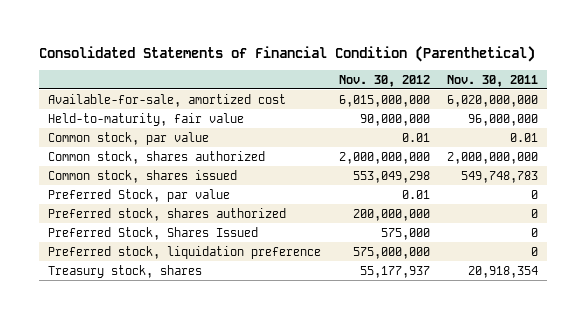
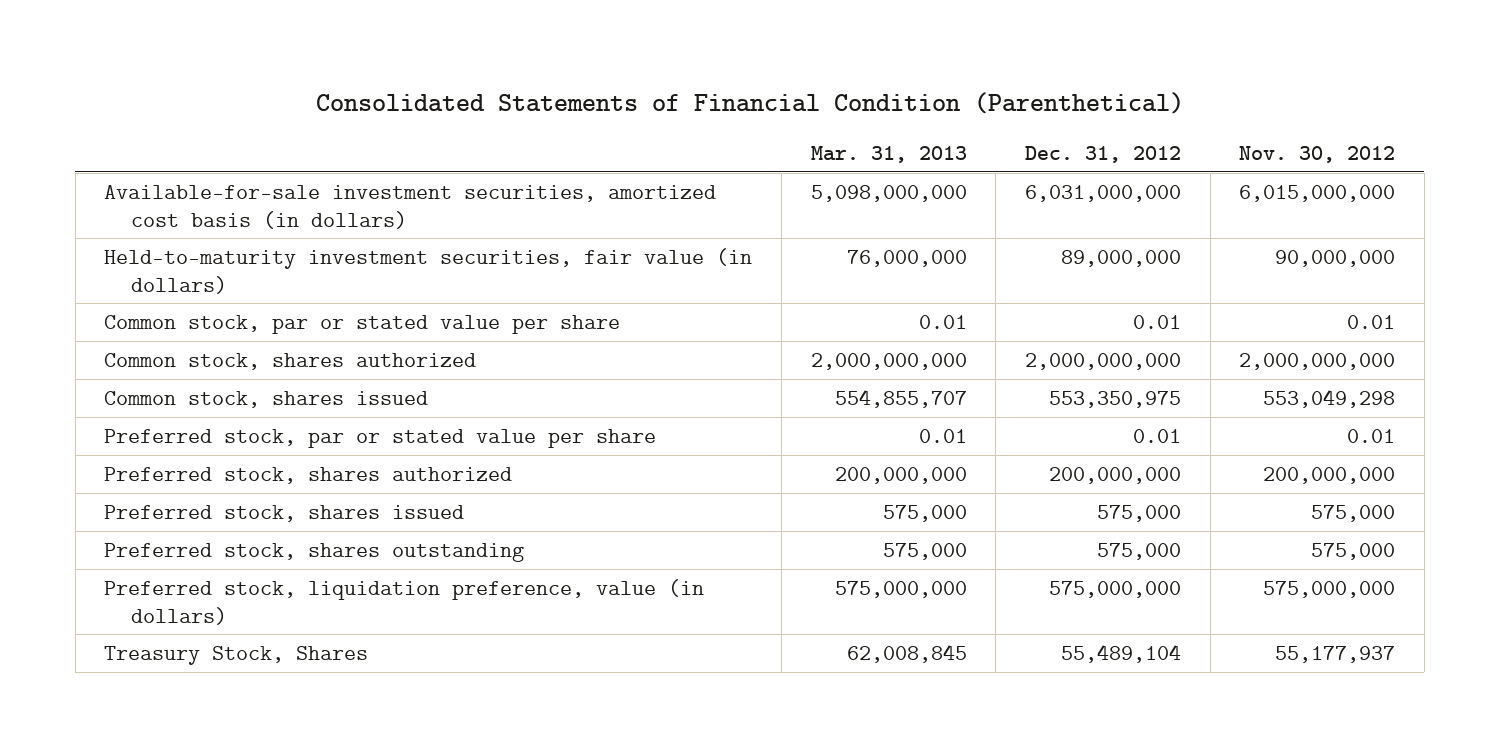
- | Nov. 30, 2012 | Nov. 30, 2011
+ | Mar. 31, 2013 | Dec. 31, 2012 | Nov. 30, 2012
- Available-for-sale, amortized cost | 6,015,000,000 | 6,020,000,000
- Held-to-maturity, fair value | 90,000,000 | 96,000,000
- Common stock, par value | 0.01 | 0.01
+ Available-for-sale investment securities, amortized cost basis (in dollars) | 5,098,000,000 | 6,031,000,000 | 6,015,000,000
+ Held-to-maturity investment securities, fair value (in dollars) | 76,000,000 | 89,000,000 | 90,000,000
+ Common stock, par or stated value per share | 0.01 | 0.01 | 0.01
- Preferred Stock, par value | 0.01 | 0
+ Preferred stock, par or stated value per share | 0.01 | 0.01 | 0.01
- Preferred Stock, Shares Issued | 575,000 | 0
- Preferred stock, liquidation preference | 575,000,000 | 0
- Treasury stock, shares | 55,177,937 | 20,918,354
+ Preferred stock, shares issued | 575,000 | 575,000 | 575,000
+ Preferred stock, shares outstanding | 575,000 | 575,000 | 575,000
+ Preferred stock, liquidation preference, value (in dollars) | 575,000,000 | 575,000,000 | 575,000,000
+ Treasury Stock, Shares | 62,008,845 | 55,489,104 | 55,177,937

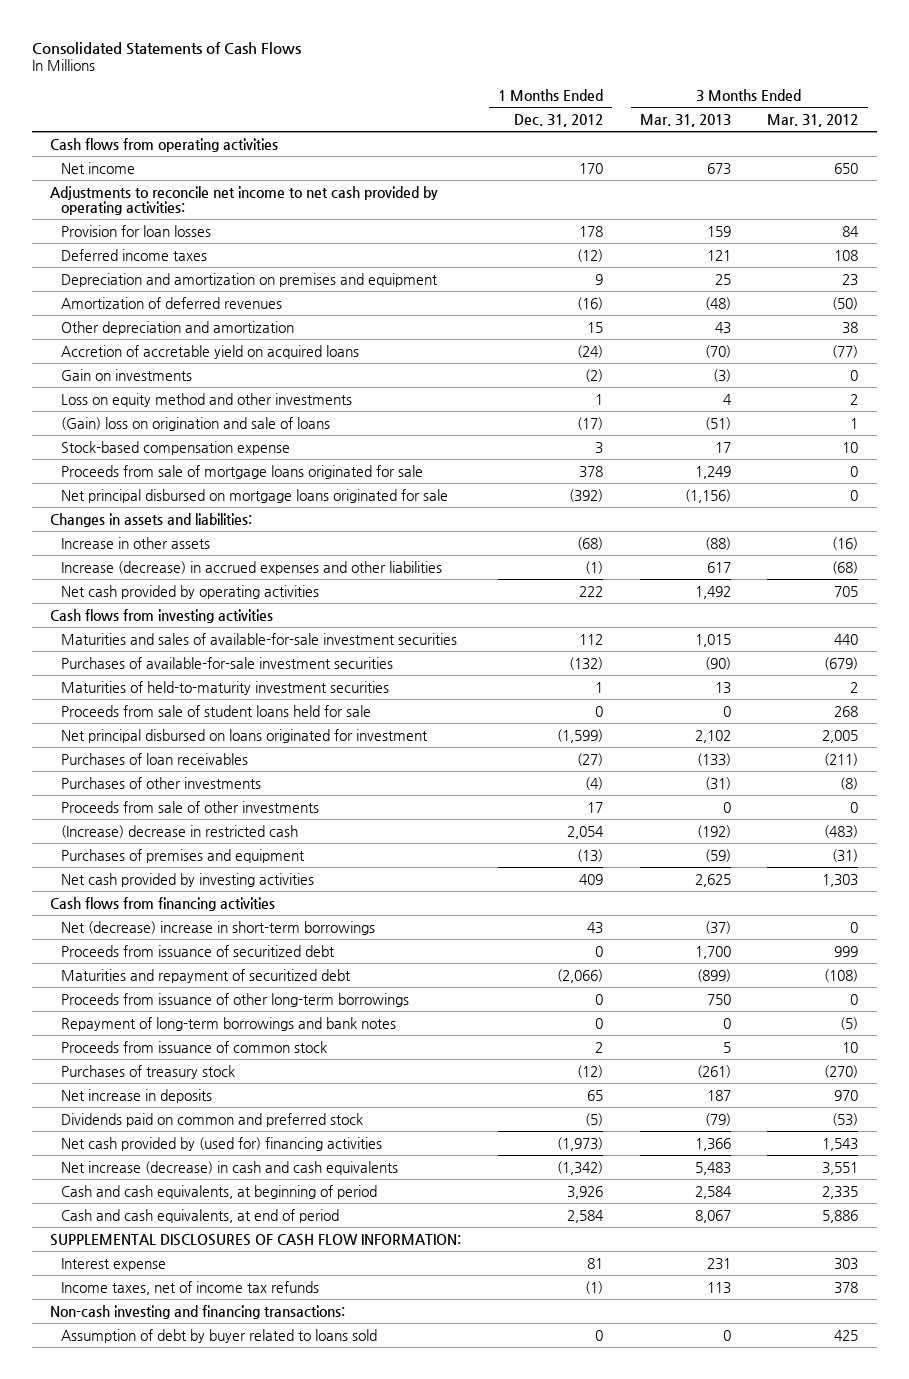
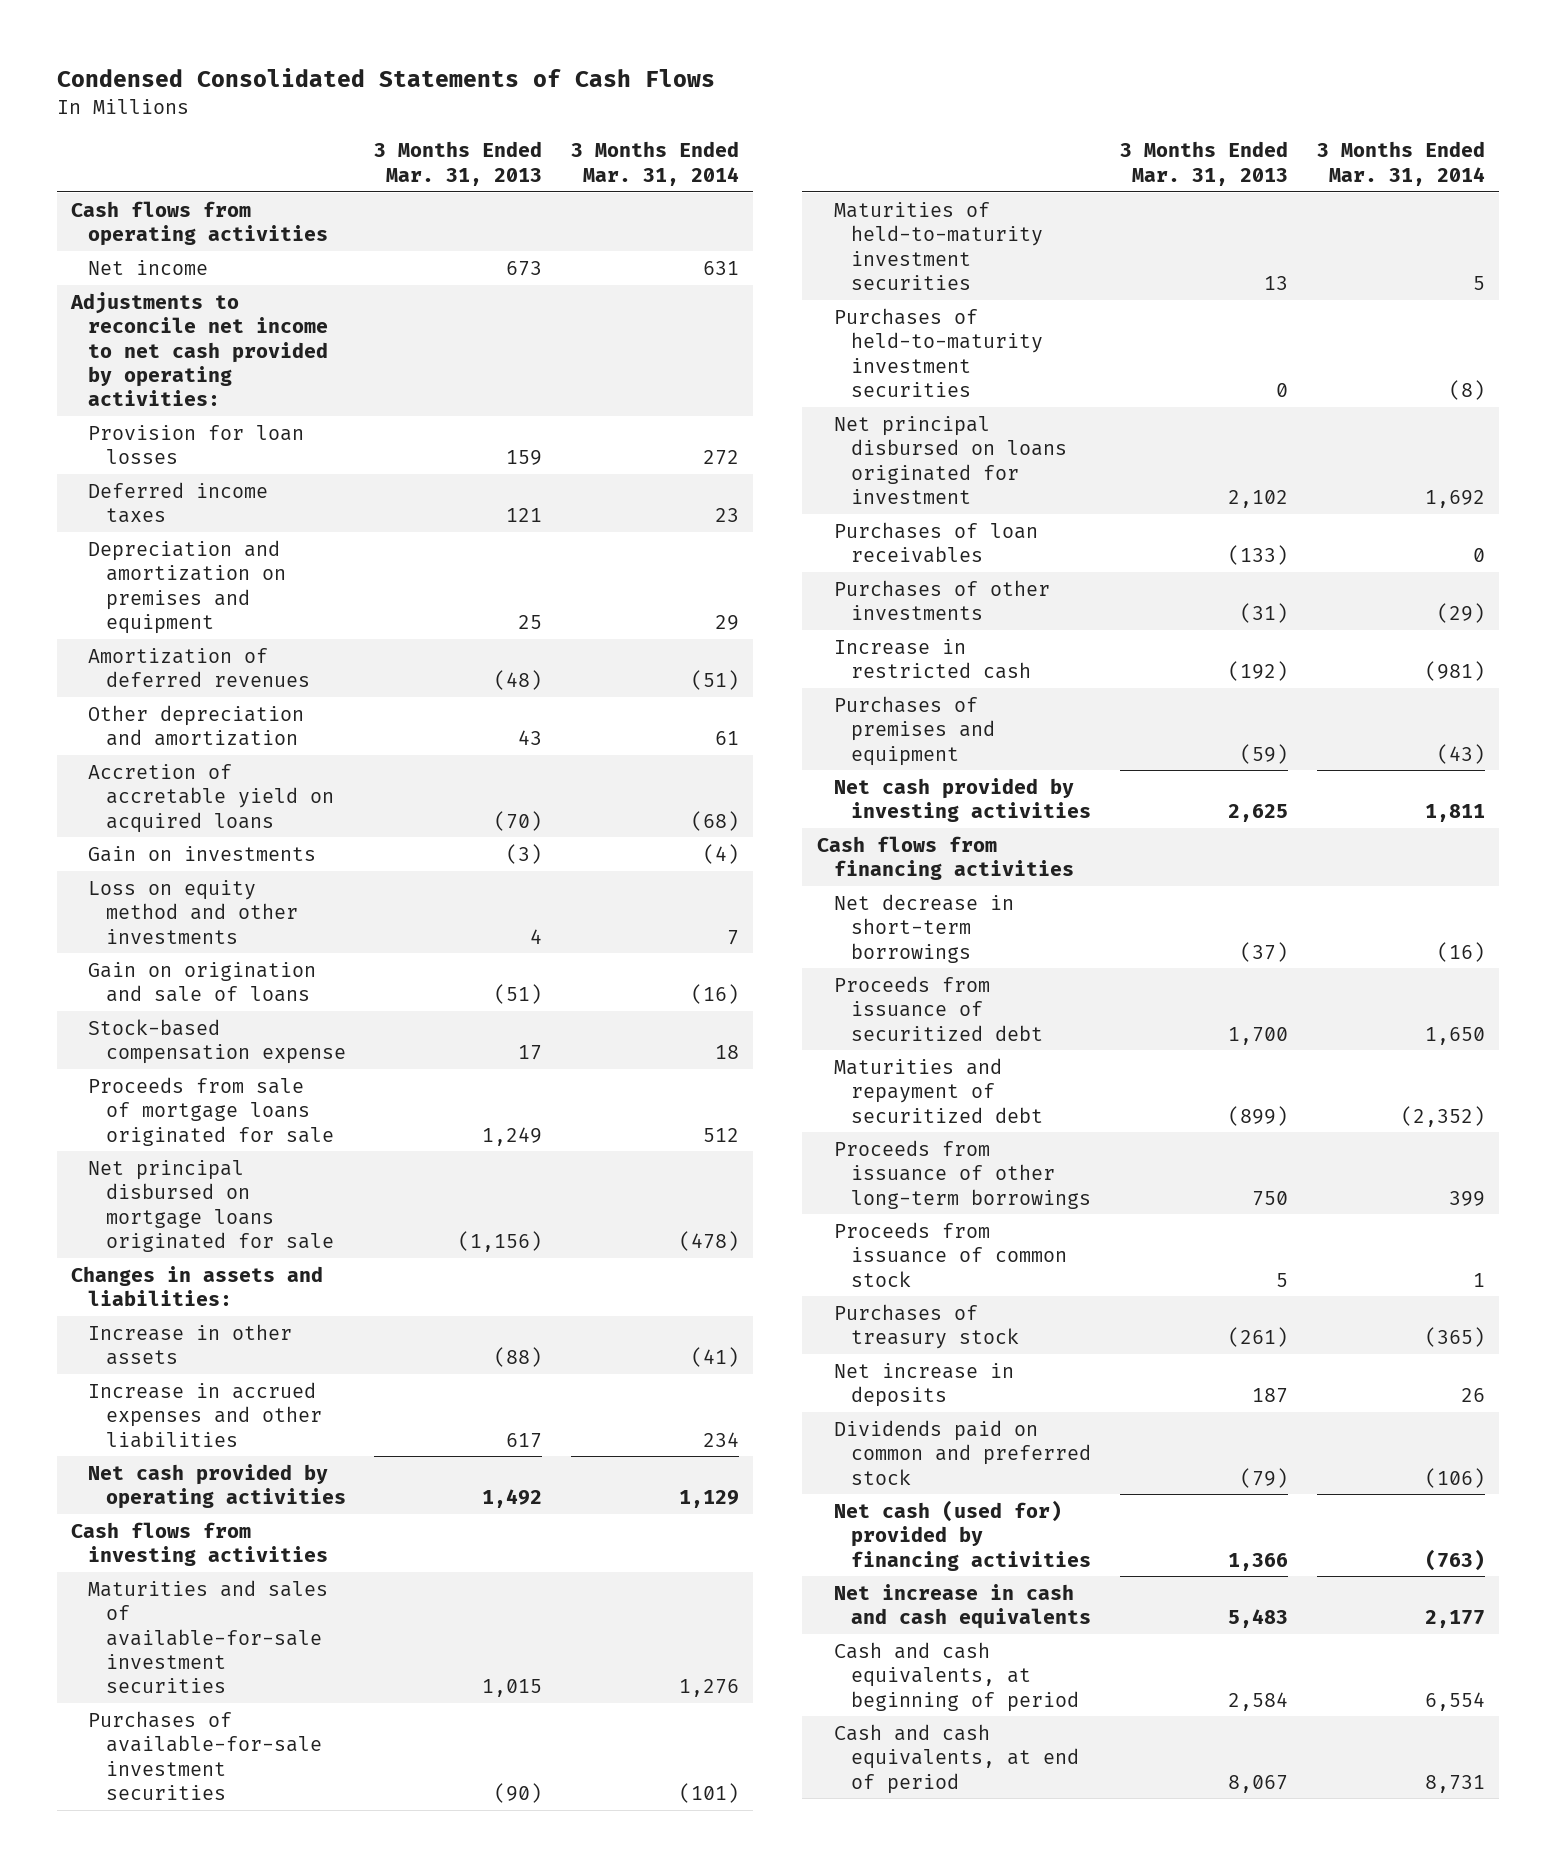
- Consolidated Statements of Cash Flows
+ Condensed Consolidated Statements of Cash Flows
- | 1 Months Ended Dec. 31, 2012 | 3 Months Ended Mar. 31, 2013 | 3 Months Ended Mar. 31, 2012
+ | 3 Months Ended Mar. 31, 2013 | 3 Months Ended Mar. 31, 2014
- (Gain) loss on origination and sale of loans | (17) | (51) | 1
+ Gain on origination and sale of loans | (51) | (16)
- Increase (decrease) in accrued expenses and other liabilities | (1) | 617 | (68)
+ Increase in accrued expenses and other liabilities | 617 | 234
- Proceeds from sale of student loans held for sale | 0 | 0 | 268
+ Purchases of held-to-maturity investment securities | 0 | (8)
- Proceeds from sale of other investments | 17 | 0 | 0
- (Increase) decrease in restricted cash | 2,054 | (192) | (483)
+ Increase in restricted cash | (192) | (981)
- Net (decrease) increase in short-term borrowings | 43 | (37) | 0
+ Net decrease in short-term borrowings | (37) | (16)
- Repayment of long-term borrowings and bank notes | 0 | 0 | (5)
- Net cash provided by (used for) financing activities | (1,973) | 1,366 | 1,543
- Net increase (decrease) in cash and cash equivalents | (1,342) | 5,483 | 3,551
+ Net cash (used for) provided by financing activities | 1,366 | (763)
+ Net increase in cash and cash equivalents | 5,483 | 2,177
- SUPPLEMENTAL DISCLOSURES OF CASH FLOW INFORMATION:
- Interest expense | 81 | 231 | 303
- Income taxes, net of income tax refunds | (1) | 113 | 378
- Non-cash investing and financing transactions:
- Assumption of debt by buyer related to loans sold | 0 | 0 | 425

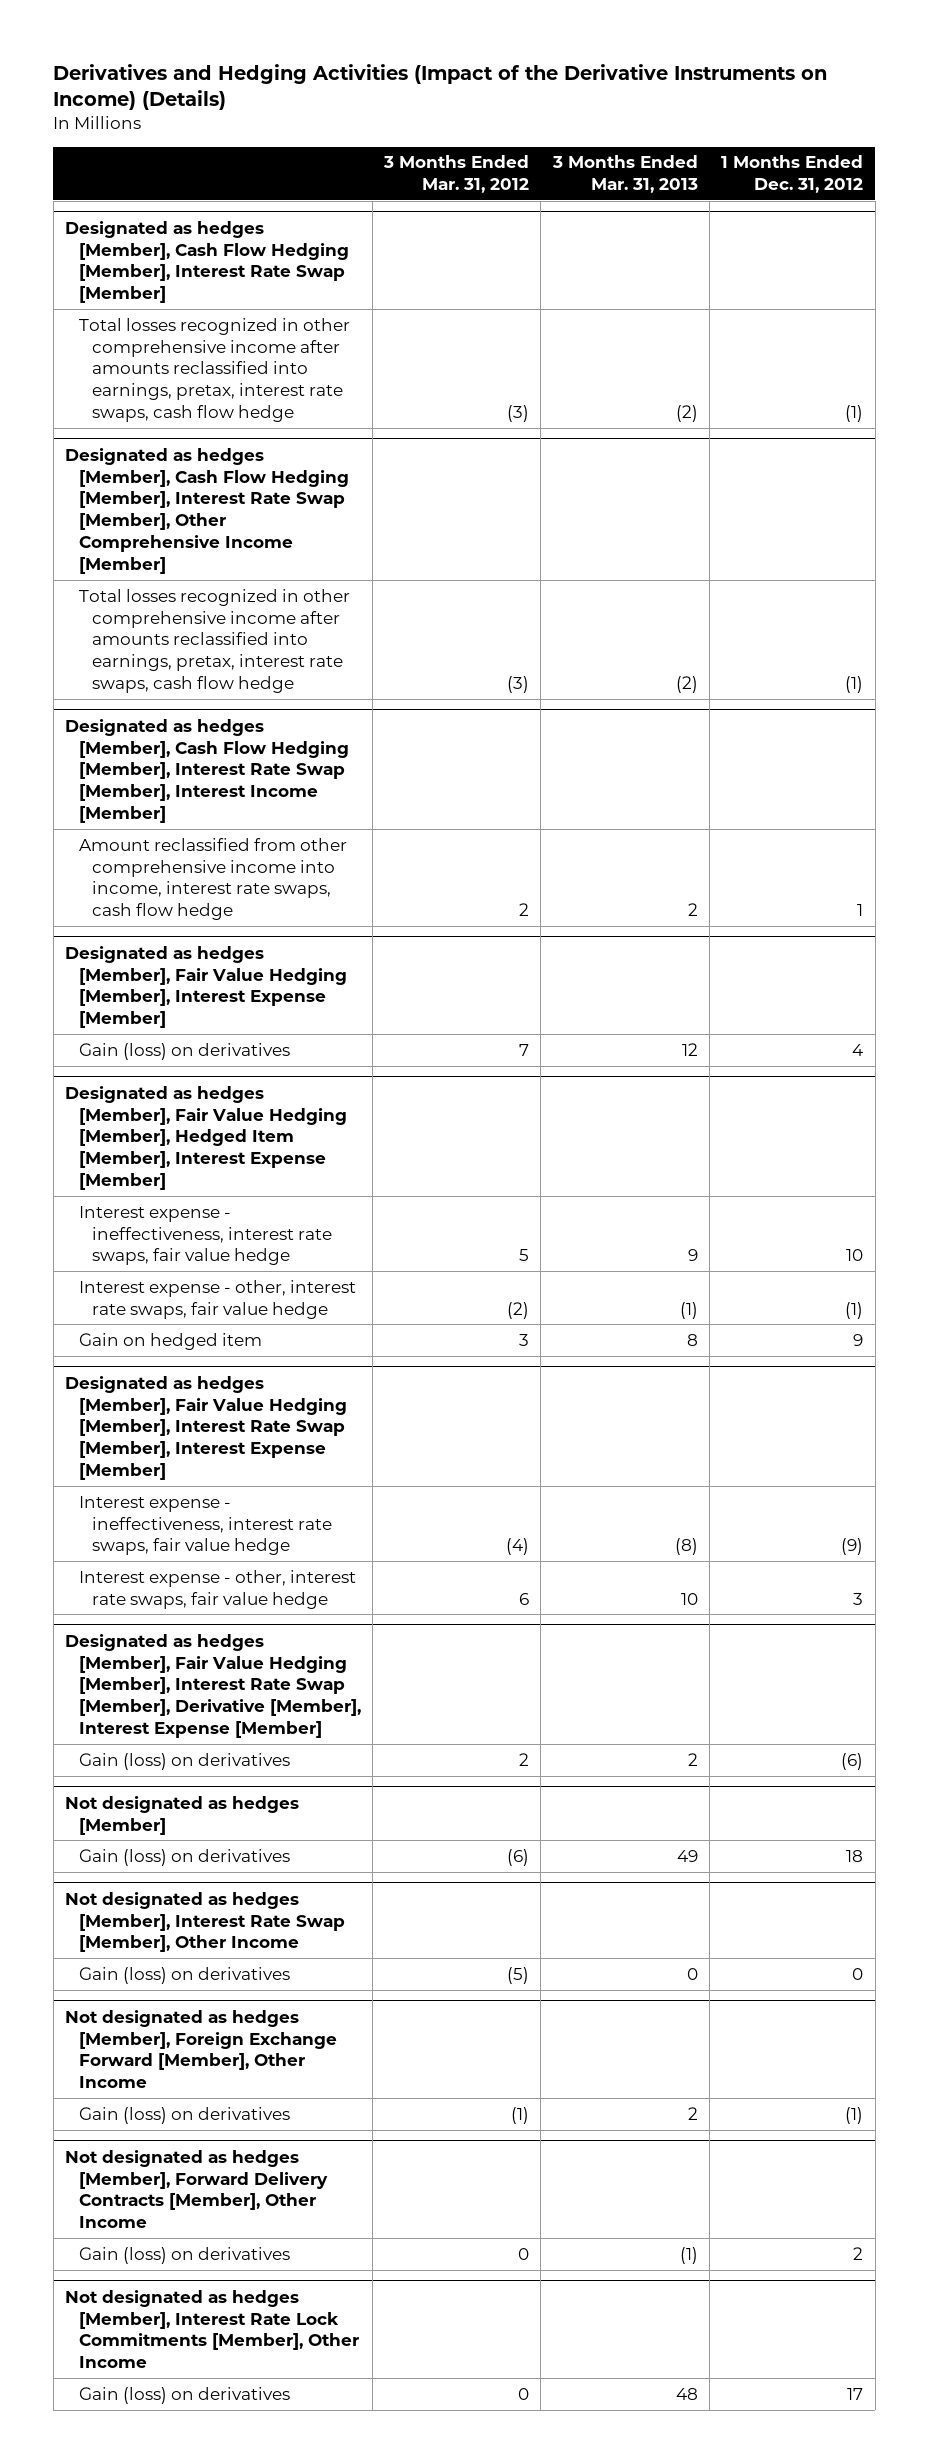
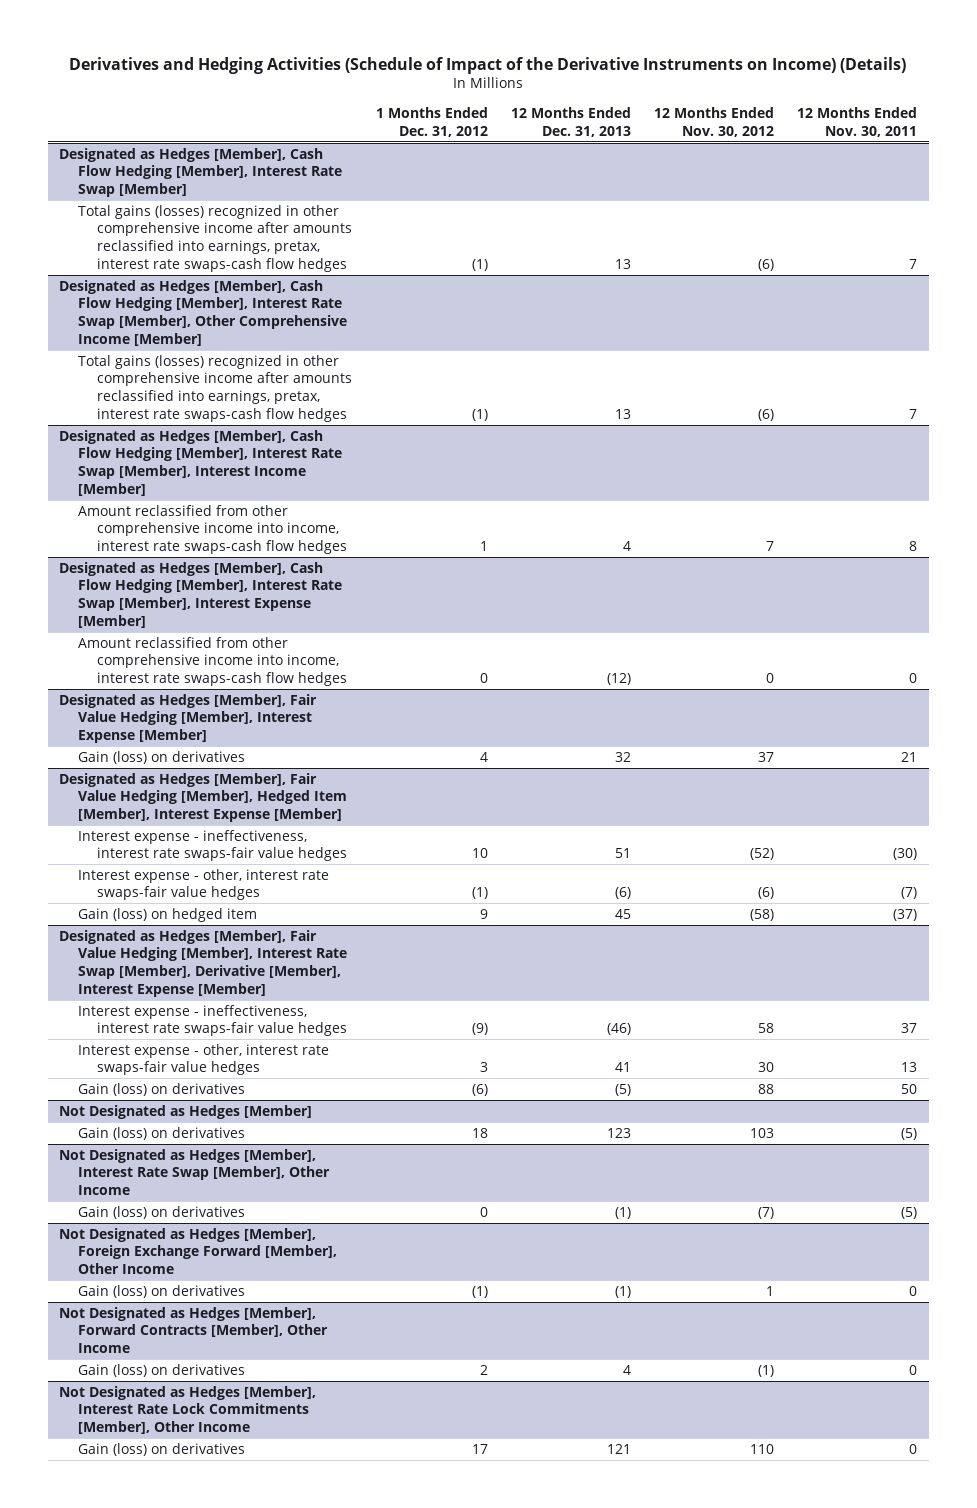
- Derivatives and Hedging Activities (Impact of the Derivative Instruments on Income) (Details)
+ Derivatives and Hedging Activities (Schedule of Impact of the Derivative Instruments on Income) (Details)
- | 3 Months Ended Mar. 31, 2012 | 3 Months Ended Mar. 31, 2013 | 1 Months Ended Dec. 31, 2012
+ | 1 Months Ended Dec. 31, 2012 | 12 Months Ended Dec. 31, 2013 | 12 Months Ended Nov. 30, 2012 | 12 Months Ended Nov. 30, 2011
- Designated as hedges [Member], Cash Flow Hedging [Member], Interest Rate Swap [Member]
- Total losses recognized in other comprehensive income after amounts reclassified into earnings, pretax, interest rate swaps, cash flow hedge | (3) | (2) | (1)
- Designated as hedges [Member], Cash Flow Hedging [Member], Interest Rate Swap [Member], Other Comprehensive Income [Member]
- Total losses recognized in other comprehensive income after amounts reclassified into earnings, pretax, interest rate swaps, cash flow hedge | (3) | (2) | (1)
- Designated as hedges [Member], Cash Flow Hedging [Member], Interest Rate Swap [Member], Interest Income [Member]
- Amount reclassified from other comprehensive income into income, interest rate swaps, cash flow hedge | 2 | 2 | 1
- Designated as hedges [Member], Fair Value Hedging [Member], Interest Expense [Member]
+ Designated as Hedges [Member], Cash Flow Hedging [Member], Interest Rate Swap [Member]
+ Total gains (losses) recognized in other comprehensive income after amounts reclassified into earnings, pretax, interest rate swaps-cash flow hedges | (1) | 13 | (6) | 7
+ Designated as Hedges [Member], Cash Flow Hedging [Member], Interest Rate Swap [Member], Other Comprehensive Income [Member]
+ Total gains (losses) recognized in other comprehensive income after amounts reclassified into earnings, pretax, interest rate swaps-cash flow hedges | (1) | 13 | (6) | 7
+ Designated as Hedges [Member], Cash Flow Hedging [Member], Interest Rate Swap [Member], Interest Income [Member]
+ Amount reclassified from other comprehensive income into income, interest rate swaps-cash flow hedges | 1 | 4 | 7 | 8
+ Designated as Hedges [Member], Cash Flow Hedging [Member], Interest Rate Swap [Member], Interest Expense [Member]
+ Amount reclassified from other comprehensive income into income, interest rate swaps-cash flow hedges | 0 | (12) | 0 | 0
+ Designated as Hedges [Member], Fair Value Hedging [Member], Interest Expense [Member]
- Designated as hedges [Member], Fair Value Hedging [Member], Hedged Item [Member], Interest Expense [Member]
- Interest expense - ineffectiveness, interest rate swaps, fair value hedge | 5 | 9 | 10
- Interest expense - other, interest rate swaps, fair value hedge | (2) | (1) | (1)
- Gain on hedged item | 3 | 8 | 9
- Designated as hedges [Member], Fair Value Hedging [Member], Interest Rate Swap [Member], Interest Expense [Member]
- Interest expense - ineffectiveness, interest rate swaps, fair value hedge | (4) | (8) | (9)
- Interest expense - other, interest rate swaps, fair value hedge | 6 | 10 | 3
- Designated as hedges [Member], Fair Value Hedging [Member], Interest Rate Swap [Member], Derivative [Member], Interest Expense [Member]
+ Designated as Hedges [Member], Fair Value Hedging [Member], Hedged Item [Member], Interest Expense [Member]
+ Interest expense - ineffectiveness, interest rate swaps-fair value hedges | 10 | 51 | (52) | (30)
+ Interest expense - other, interest rate swaps-fair value hedges | (1) | (6) | (6) | (7)
+ Gain (loss) on hedged item | 9 | 45 | (58) | (37)
+ Designated as Hedges [Member], Fair Value Hedging [Member], Interest Rate Swap [Member], Derivative [Member], Interest Expense [Member]
+ Interest expense - ineffectiveness, interest rate swaps-fair value hedges | (9) | (46) | 58 | 37
+ Interest expense - other, interest rate swaps-fair value hedges | 3 | 41 | 30 | 13
- Not designated as hedges [Member]
+ Not Designated as Hedges [Member]
- Not designated as hedges [Member], Interest Rate Swap [Member], Other Income
+ Not Designated as Hedges [Member], Interest Rate Swap [Member], Other Income
- Not designated as hedges [Member], Foreign Exchange Forward [Member], Other Income
+ Not Designated as Hedges [Member], Foreign Exchange Forward [Member], Other Income
- Not designated as hedges [Member], Forward Delivery Contracts [Member], Other Income
+ Not Designated as Hedges [Member], Forward Contracts [Member], Other Income
- Not designated as hedges [Member], Interest Rate Lock Commitments [Member], Other Income
+ Not Designated as Hedges [Member], Interest Rate Lock Commitments [Member], Other Income

